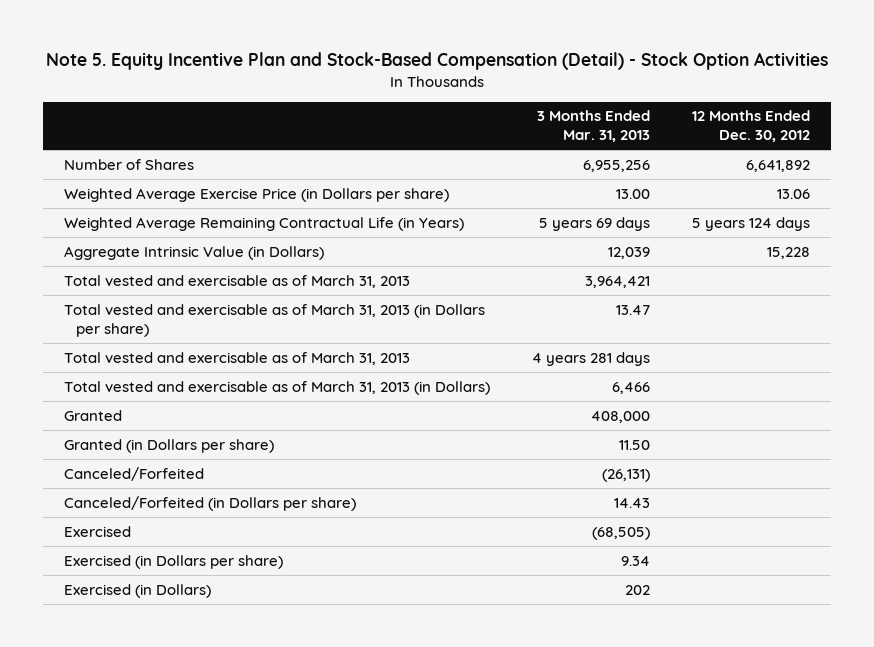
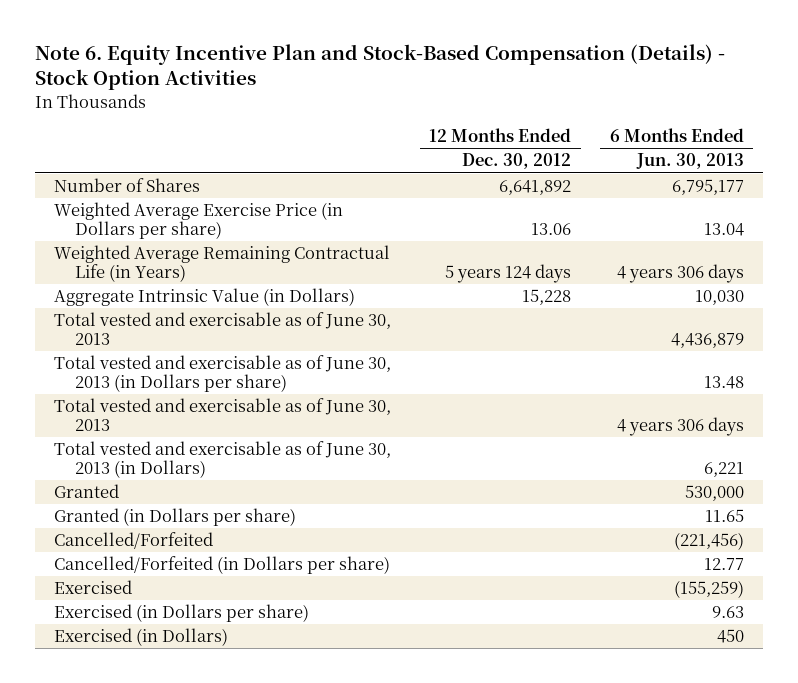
- Note 5. Equity Incentive Plan and Stock-Based Compensation (Detail) - Stock Option Activities
+ Note 6. Equity Incentive Plan and Stock-Based Compensation (Details) - Stock Option Activities
- | 3 Months Ended Mar. 31, 2013 | 12 Months Ended Dec. 30, 2012
+ | 12 Months Ended Dec. 30, 2012 | 6 Months Ended Jun. 30, 2013
- Total vested and exercisable as of March 31, 2013 | 3,964,421 |
- Total vested and exercisable as of March 31, 2013 (in Dollars per share) | 13.47 |
- Total vested and exercisable as of March 31, 2013 | 4 years 281 days |
- Total vested and exercisable as of March 31, 2013 (in Dollars) | 6,466 |
+ Total vested and exercisable as of June 30, 2013 | | 4,436,879
+ Total vested and exercisable as of June 30, 2013 (in Dollars per share) | | 13.48
+ Total vested and exercisable as of June 30, 2013 | | 4 years 306 days
+ Total vested and exercisable as of June 30, 2013 (in Dollars) | | 6,221
- Canceled/Forfeited | (26,131) |
- Canceled/Forfeited (in Dollars per share) | 14.43 |
+ Cancelled/Forfeited | | (221,456)
+ Cancelled/Forfeited (in Dollars per share) | | 12.77

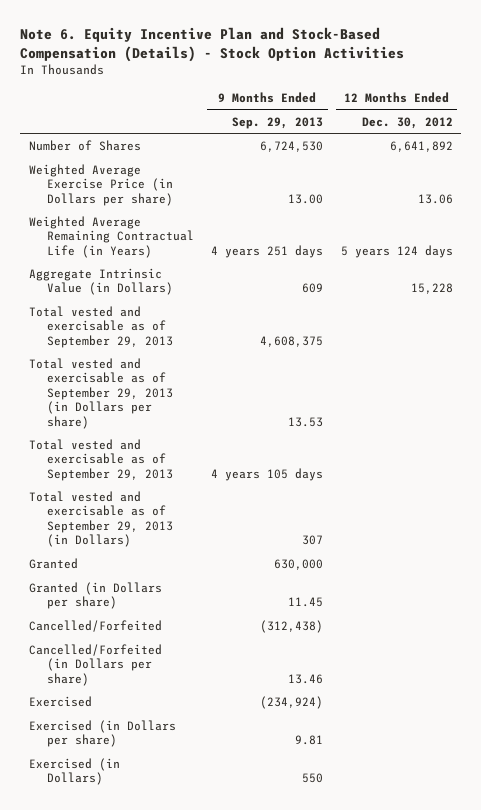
- | 12 Months Ended Dec. 30, 2012 | 6 Months Ended Jun. 30, 2013
+ | 9 Months Ended Sep. 29, 2013 | 12 Months Ended Dec. 30, 2012
- Total vested and exercisable as of June 30, 2013 | | 4,436,879
- Total vested and exercisable as of June 30, 2013 (in Dollars per share) | | 13.48
- Total vested and exercisable as of June 30, 2013 | | 4 years 306 days
- Total vested and exercisable as of June 30, 2013 (in Dollars) | | 6,221
+ Total vested and exercisable as of September 29, 2013 | 4,608,375 |
+ Total vested and exercisable as of September 29, 2013 (in Dollars per share) | 13.53 |
+ Total vested and exercisable as of September 29, 2013 | 4 years 105 days |
+ Total vested and exercisable as of September 29, 2013 (in Dollars) | 307 |

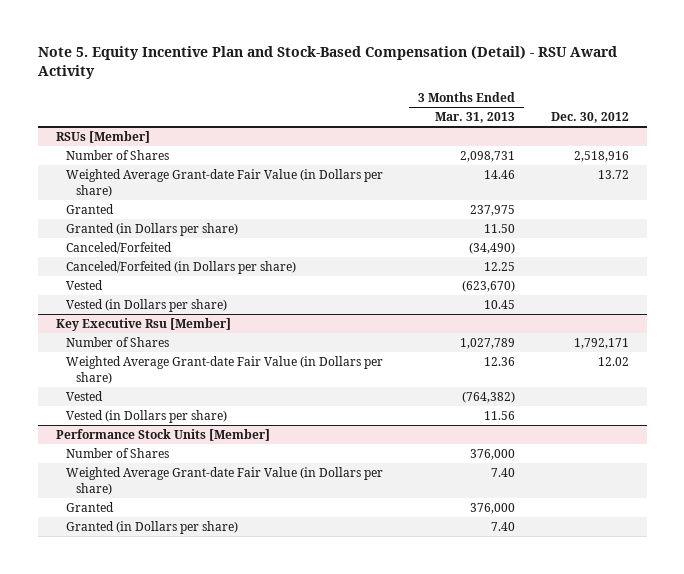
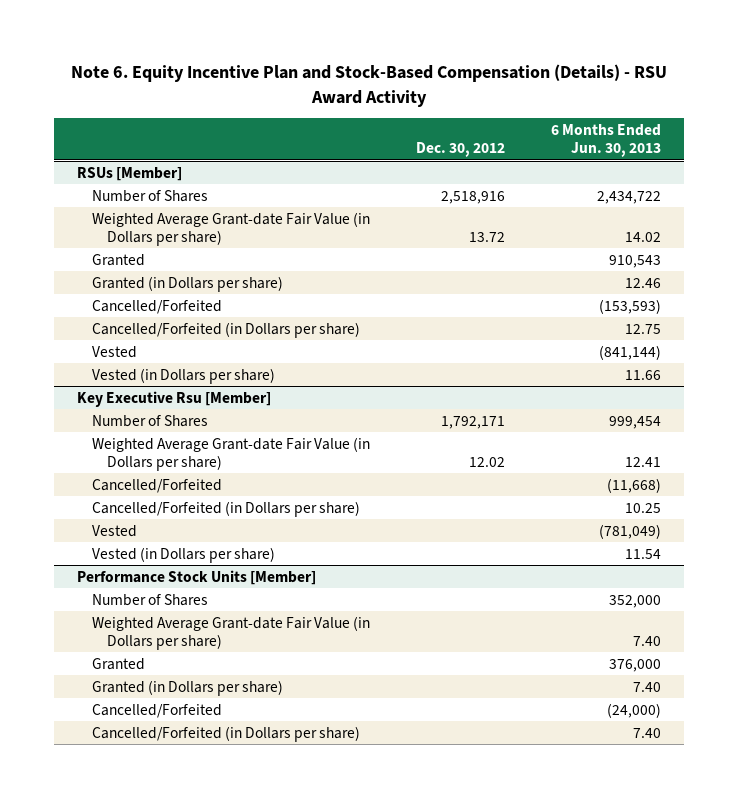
- Note 5. Equity Incentive Plan and Stock-Based Compensation (Detail) - RSU Award Activity
+ Note 6. Equity Incentive Plan and Stock-Based Compensation (Details) - RSU Award Activity
- | 3 Months Ended Mar. 31, 2013 | Dec. 30, 2012
+ | Dec. 30, 2012 | 6 Months Ended Jun. 30, 2013
@ RSUs [Member]
- Canceled/Forfeited | (34,490) |
- Canceled/Forfeited (in Dollars per share) | 12.25 |
+ Cancelled/Forfeited | | (153,593)
+ Cancelled/Forfeited (in Dollars per share) | | 12.75
@ Key Executive Rsu [Member]
+ Cancelled/Forfeited | | (11,668)
+ Cancelled/Forfeited (in Dollars per share) | | 10.25
@ Performance Stock Units [Member]
+ Cancelled/Forfeited | | (24,000)
+ Cancelled/Forfeited (in Dollars per share) | | 7.40

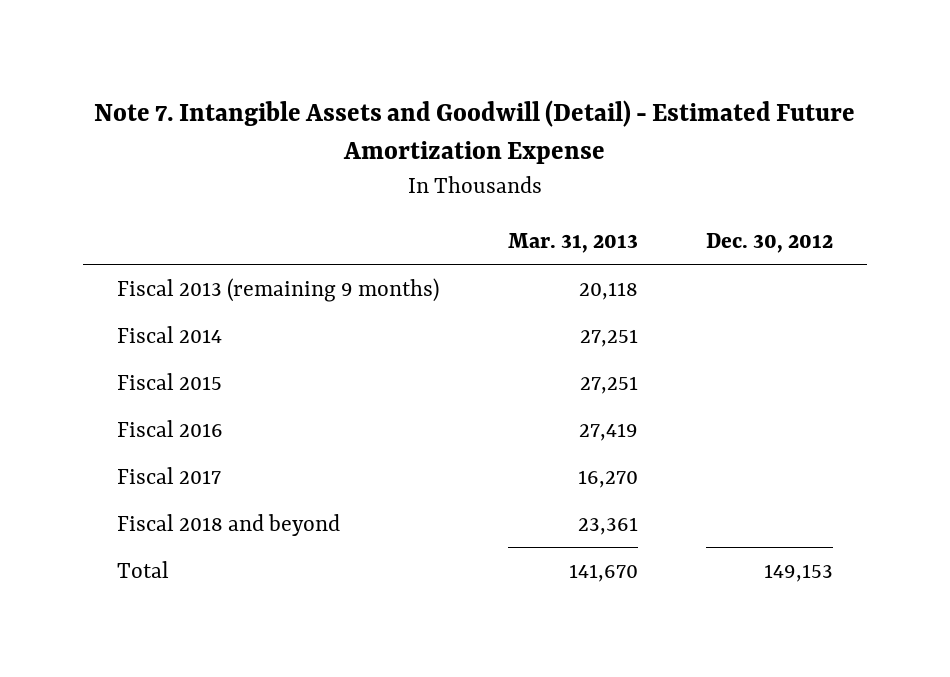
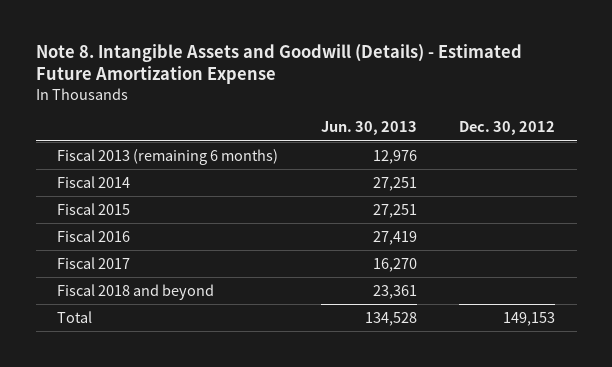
- Note 7. Intangible Assets and Goodwill (Detail) - Estimated Future Amortization Expense
+ Note 8. Intangible Assets and Goodwill (Details) - Estimated Future Amortization Expense
- | Mar. 31, 2013 | Dec. 30, 2012
+ | Jun. 30, 2013 | Dec. 30, 2012
- Fiscal 2013 (remaining 9 months) | 20,118 |
+ Fiscal 2013 (remaining 6 months) | 12,976 |

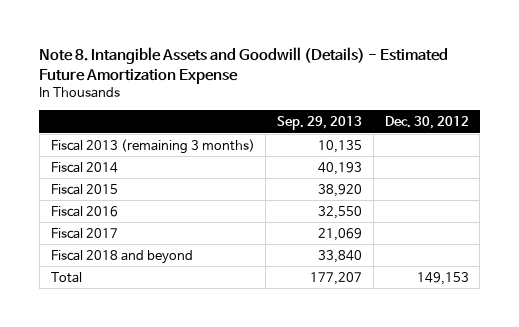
- | Jun. 30, 2013 | Dec. 30, 2012
+ | Sep. 29, 2013 | Dec. 30, 2012
- Fiscal 2013 (remaining 6 months) | 12,976 |
+ Fiscal 2013 (remaining 3 months) | 10,135 |

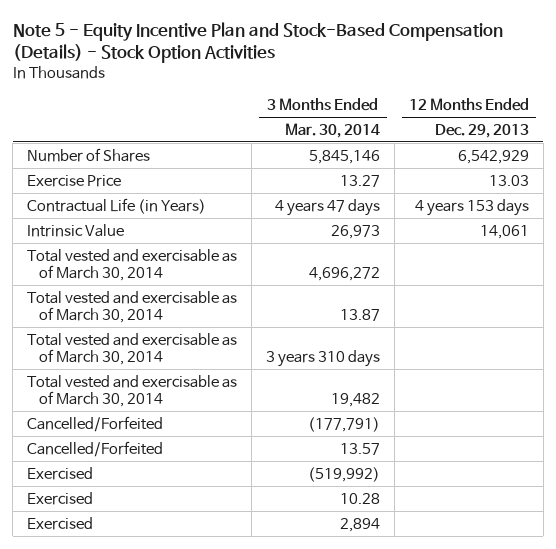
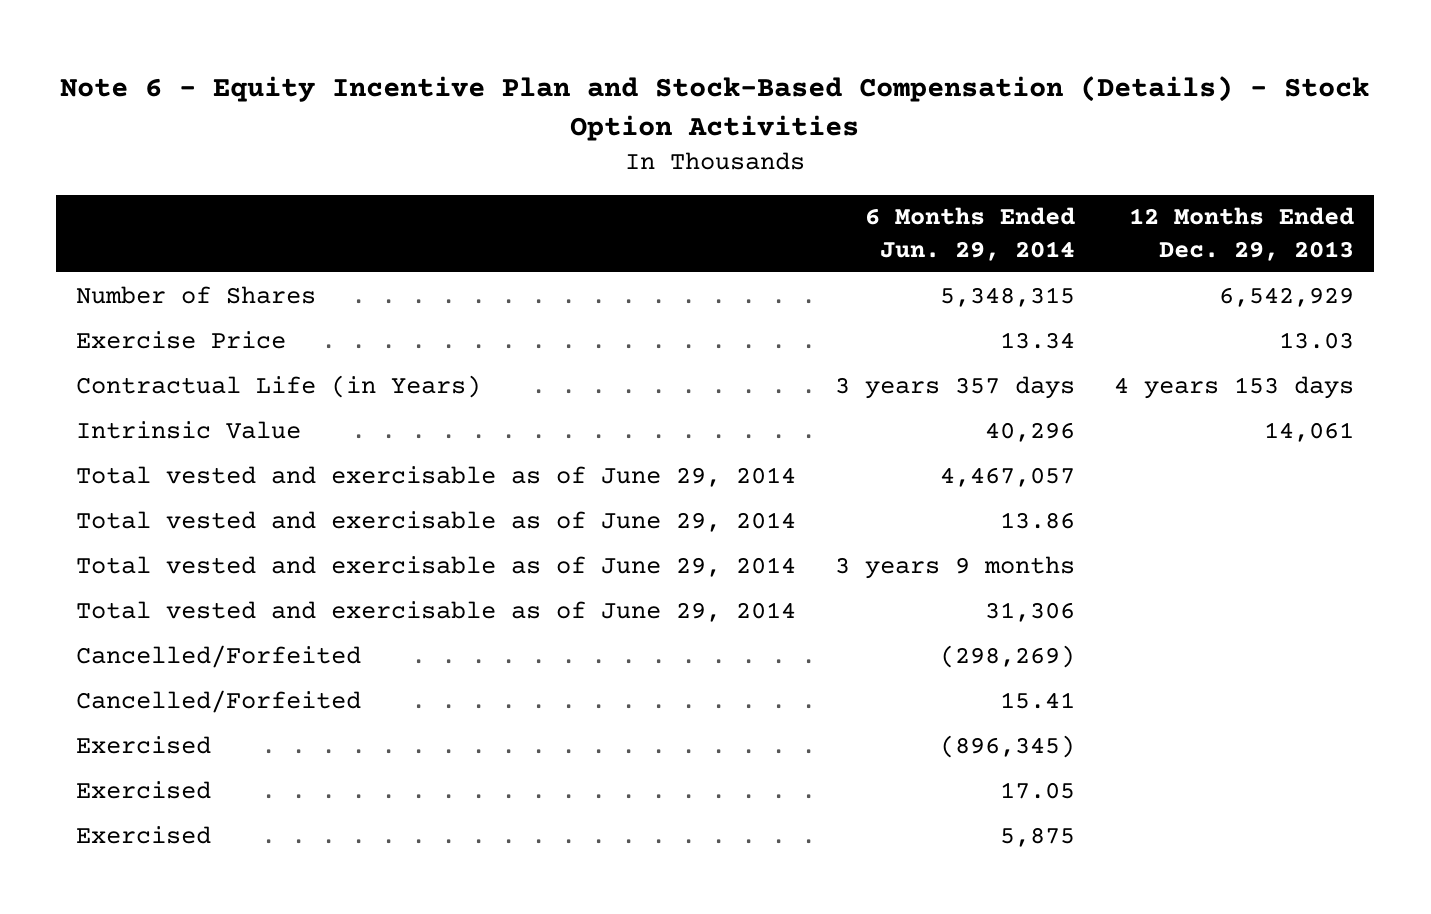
- Note 5 - Equity Incentive Plan and Stock-Based Compensation (Details) - Stock Option Activities
+ Note 6 - Equity Incentive Plan and Stock-Based Compensation (Details) - Stock Option Activities
- | 3 Months Ended Mar. 30, 2014 | 12 Months Ended Dec. 29, 2013
+ | 6 Months Ended Jun. 29, 2014 | 12 Months Ended Dec. 29, 2013
- Total vested and exercisable as of March 30, 2014 | 4,696,272 |
- Total vested and exercisable as of March 30, 2014 | 13.87 |
- Total vested and exercisable as of March 30, 2014 | 3 years 310 days |
- Total vested and exercisable as of March 30, 2014 | 19,482 |
+ Total vested and exercisable as of June 29, 2014 | 4,467,057 |
+ Total vested and exercisable as of June 29, 2014 | 13.86 |
+ Total vested and exercisable as of June 29, 2014 | 3 years 9 months |
+ Total vested and exercisable as of June 29, 2014 | 31,306 |

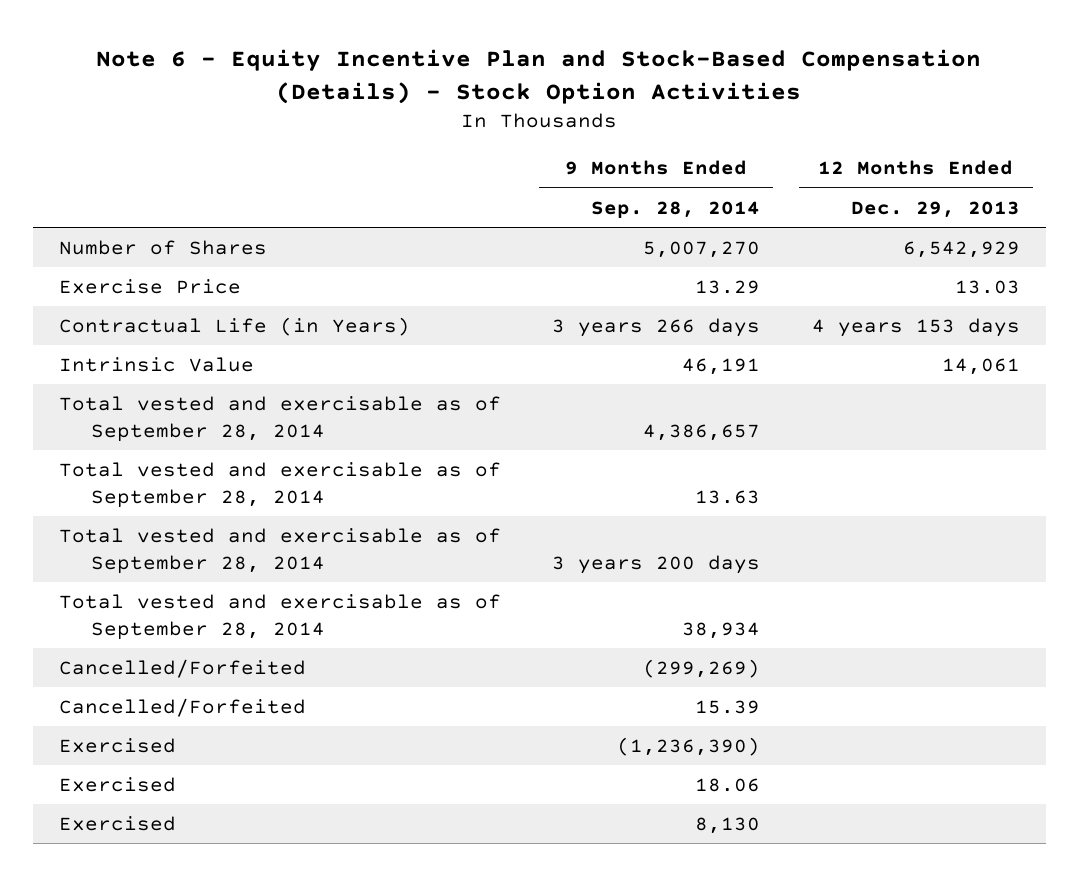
- | 6 Months Ended Jun. 29, 2014 | 12 Months Ended Dec. 29, 2013
+ | 9 Months Ended Sep. 28, 2014 | 12 Months Ended Dec. 29, 2013
- Total vested and exercisable as of June 29, 2014 | 4,467,057 |
- Total vested and exercisable as of June 29, 2014 | 13.86 |
- Total vested and exercisable as of June 29, 2014 | 3 years 9 months |
- Total vested and exercisable as of June 29, 2014 | 31,306 |
+ Total vested and exercisable as of September 28, 2014 | 4,386,657 |
+ Total vested and exercisable as of September 28, 2014 | 13.63 |
+ Total vested and exercisable as of September 28, 2014 | 3 years 200 days |
+ Total vested and exercisable as of September 28, 2014 | 38,934 |

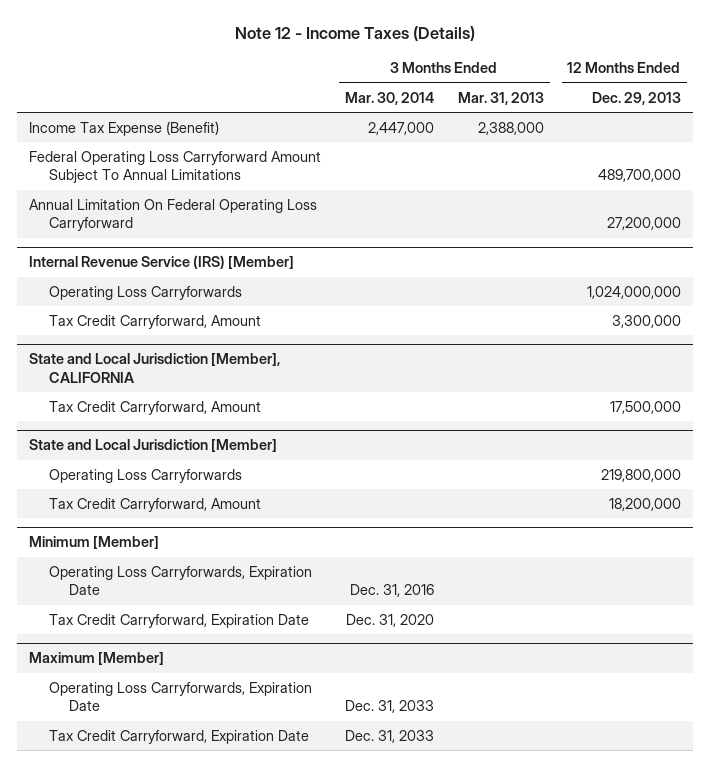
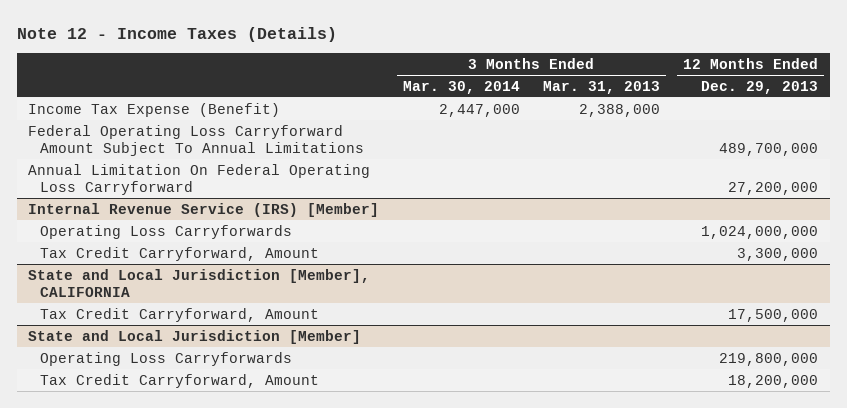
- Minimum [Member]
- Operating Loss Carryforwards, Expiration Date | Dec. 31, 2016 | |
- Tax Credit Carryforward, Expiration Date | Dec. 31, 2020 | |
- Maximum [Member]
- Operating Loss Carryforwards, Expiration Date | Dec. 31, 2033 | |
- Tax Credit Carryforward, Expiration Date | Dec. 31, 2033 | |

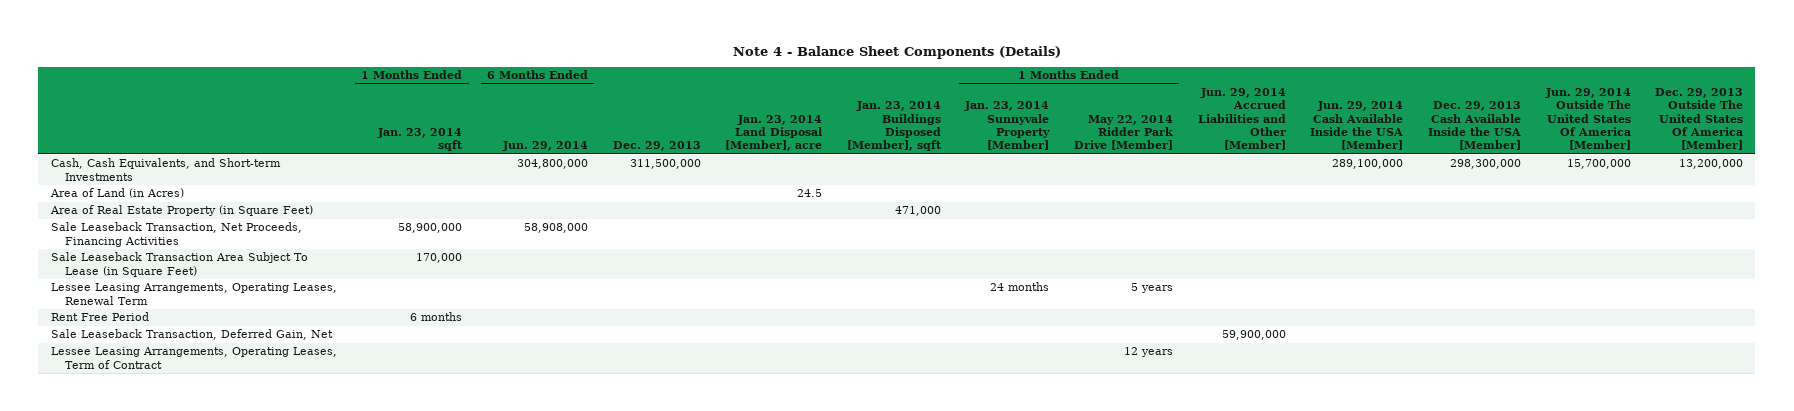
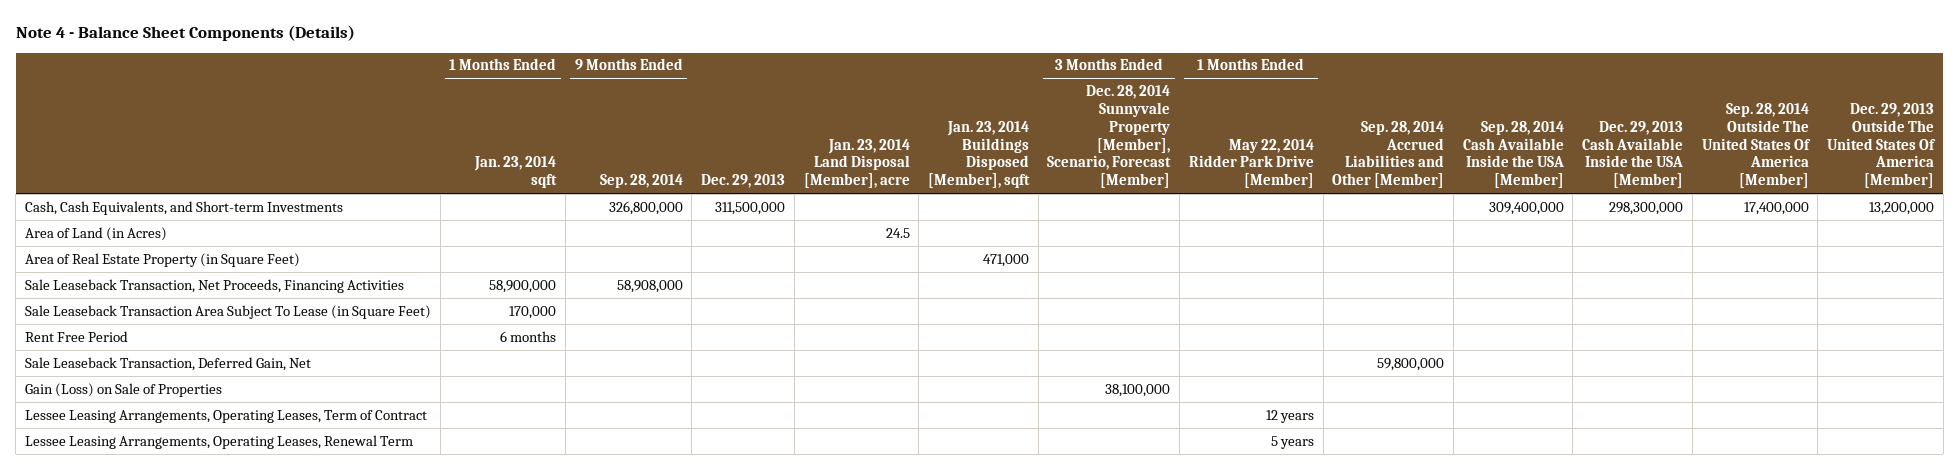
- | 1 Months Ended Jan. 23, 2014 sqft | 6 Months Ended Jun. 29, 2014 | Dec. 29, 2013 | Jan. 23, 2014 Land Disposal [Member], acre | Jan. 23, 2014 Buildings Disposed [Member], sqft | 1 Months Ended Jan. 23, 2014 Sunnyvale Property [Member] | 1 Months Ended May 22, 2014 Ridder Park Drive [Member] | Jun. 29, 2014 Accrued Liabilities and Other [Member] | Jun. 29, 2014 Cash Available Inside the USA [Member] | Dec. 29, 2013 Cash Available Inside the USA [Member] | Jun. 29, 2014 Outside The United States Of America [Member] | Dec. 29, 2013 Outside The United States Of America [Member]
+ | 1 Months Ended Jan. 23, 2014 sqft | 9 Months Ended Sep. 28, 2014 | Dec. 29, 2013 | Jan. 23, 2014 Land Disposal [Member], acre | Jan. 23, 2014 Buildings Disposed [Member], sqft | 3 Months Ended Dec. 28, 2014 Sunnyvale Property [Member], Scenario, Forecast [Member] | 1 Months Ended May 22, 2014 Ridder Park Drive [Member] | Sep. 28, 2014 Accrued Liabilities and Other [Member] | Sep. 28, 2014 Cash Available Inside the USA [Member] | Dec. 29, 2013 Cash Available Inside the USA [Member] | Sep. 28, 2014 Outside The United States Of America [Member] | Dec. 29, 2013 Outside The United States Of America [Member]
+ Gain (Loss) on Sale of Properties | | | | | | 38,100,000 | | | | | |
moved down: Lessee Leasing Arrangements, Operating Leases, Renewal Term | | | | | | | 5 years | | | | |

